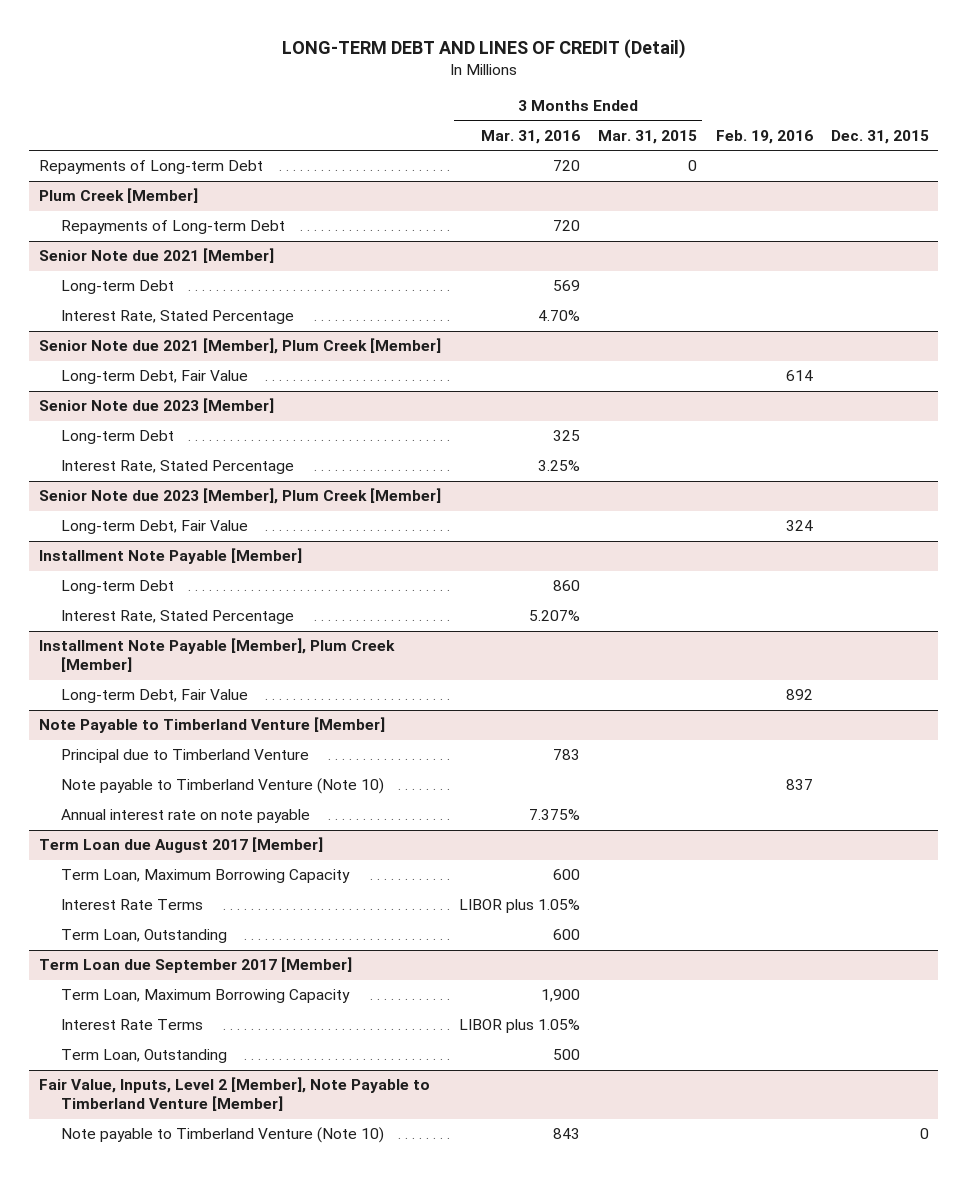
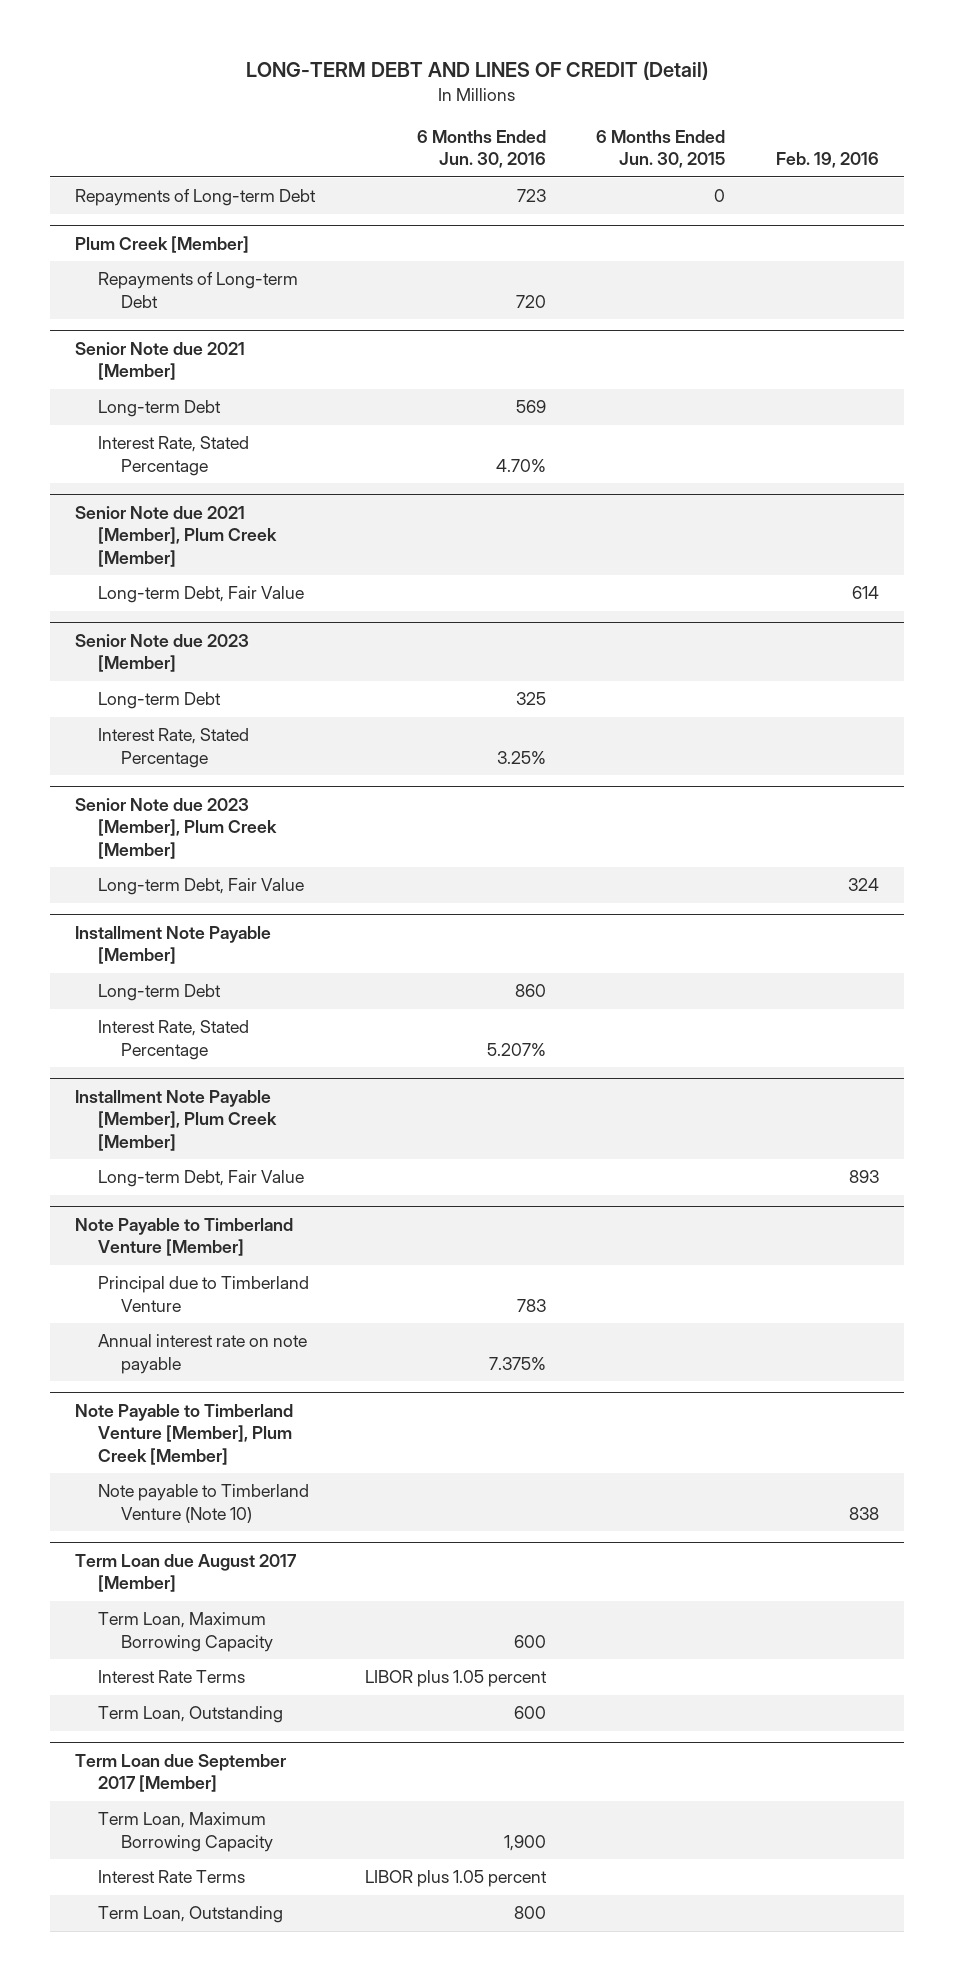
- | 3 Months Ended Mar. 31, 2016 | 3 Months Ended Mar. 31, 2015 | Feb. 19, 2016 | Dec. 31, 2015
+ | 6 Months Ended Jun. 30, 2016 | 6 Months Ended Jun. 30, 2015 | Feb. 19, 2016
@ Installment Note Payable [Member], Plum Creek [Member]
- Long-term Debt, Fair Value | | | 892 |
+ Long-term Debt, Fair Value | | | 893
@ Note Payable to Timberland Venture [Member]
- Note payable to Timberland Venture (Note 10) | | | 837 |
+ Note Payable to Timberland Venture [Member], Plum Creek [Member]
+ Note payable to Timberland Venture (Note 10) | | | 838
- Fair Value, Inputs, Level 2 [Member], Note Payable to Timberland Venture [Member]
- Note payable to Timberland Venture (Note 10) | 843 | | | 0

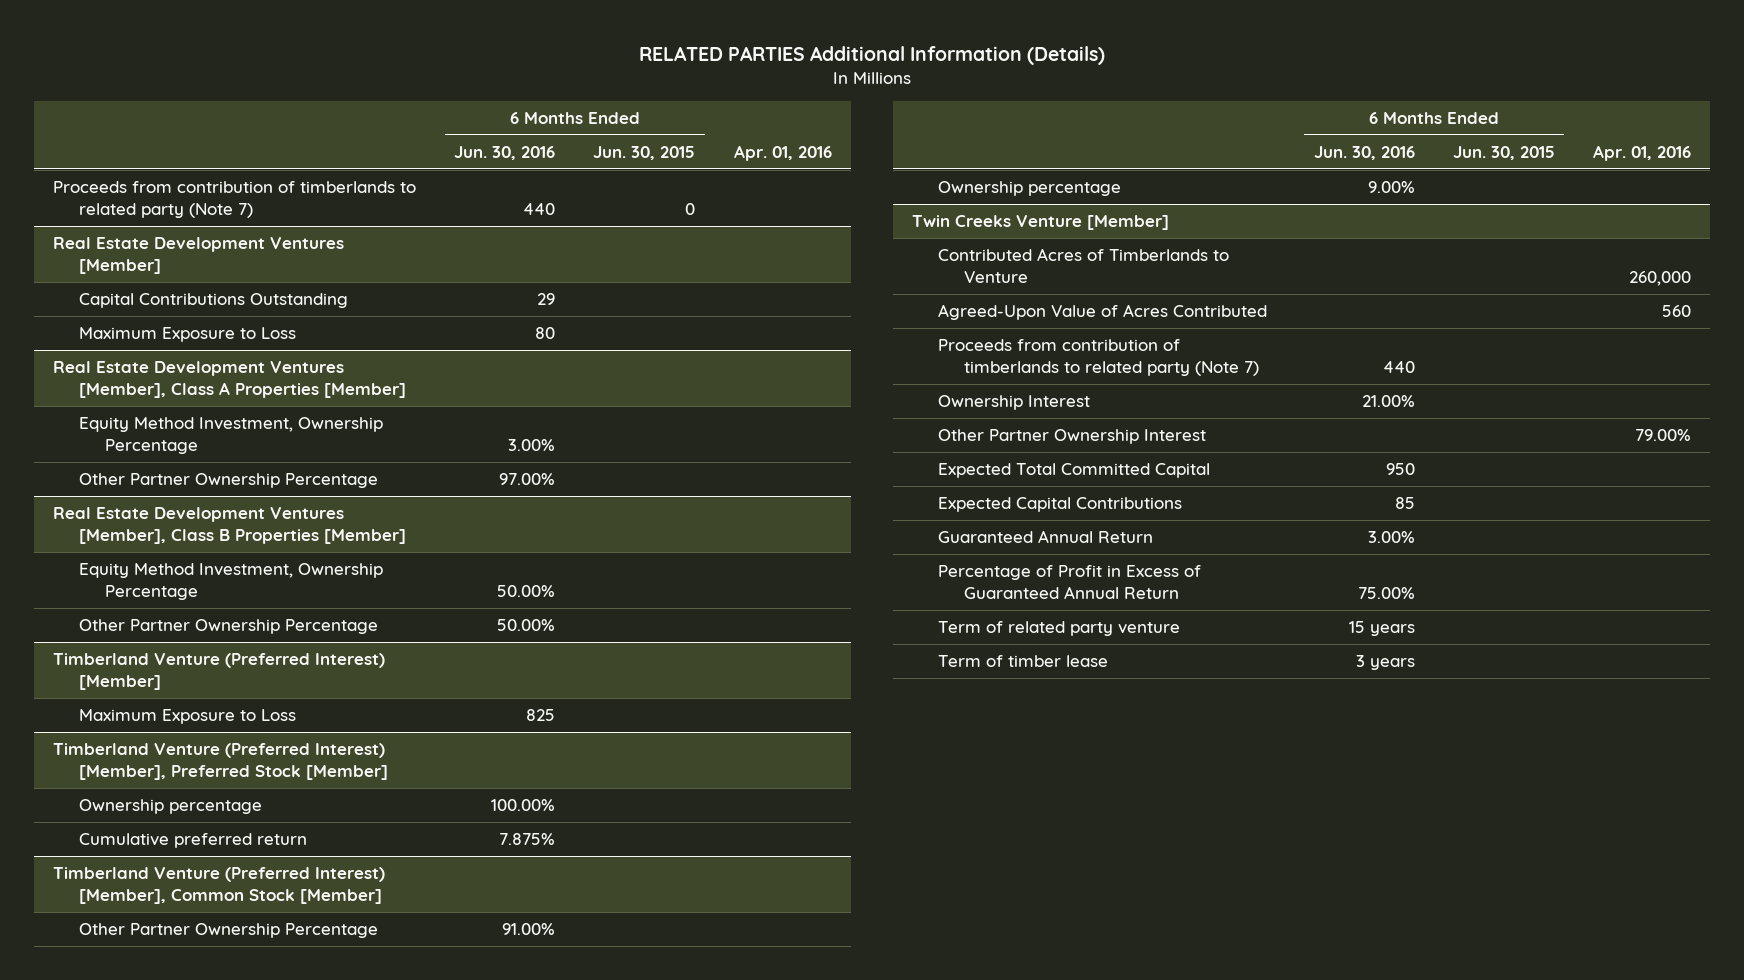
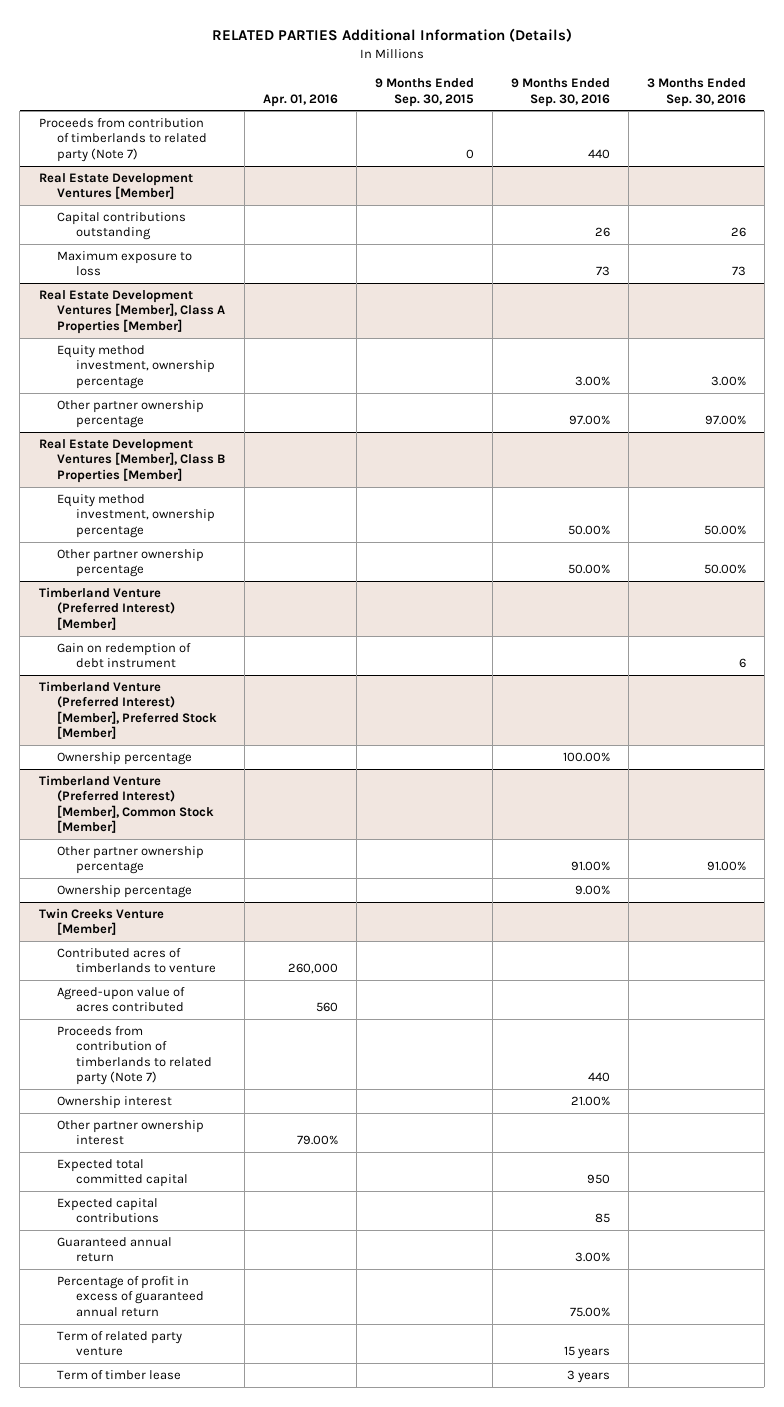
- | 6 Months Ended Jun. 30, 2016 | 6 Months Ended Jun. 30, 2015 | Apr. 01, 2016
+ | Apr. 01, 2016 | 9 Months Ended Sep. 30, 2015 | 9 Months Ended Sep. 30, 2016 | 3 Months Ended Sep. 30, 2016
@ Real Estate Development Ventures [Member]
- Capital Contributions Outstanding | 29 | |
- Maximum Exposure to Loss | 80 | |
+ Capital contributions outstanding | | | 26 | 26
+ Maximum exposure to loss | | | 73 | 73
@ Real Estate Development Ventures [Member], Class A Properties [Member]
- Equity Method Investment, Ownership Percentage | 3.00% | |
- Other Partner Ownership Percentage | 97.00% | |
+ Equity method investment, ownership percentage | | | 3.00% | 3.00%
+ Other partner ownership percentage | | | 97.00% | 97.00%
@ Real Estate Development Ventures [Member], Class B Properties [Member]
- Equity Method Investment, Ownership Percentage | 50.00% | |
- Other Partner Ownership Percentage | 50.00% | |
+ Equity method investment, ownership percentage | | | 50.00% | 50.00%
+ Other partner ownership percentage | | | 50.00% | 50.00%
@ Timberland Venture (Preferred Interest) [Member]
- Maximum Exposure to Loss | 825 | |
+ Gain on redemption of debt instrument | | | | 6
@ Timberland Venture (Preferred Interest) [Member], Preferred Stock [Member]
- Cumulative preferred return | 7.875% | |
@ Timberland Venture (Preferred Interest) [Member], Common Stock [Member]
- Other Partner Ownership Percentage | 91.00% | |
+ Other partner ownership percentage | | | 91.00% | 91.00%
@ Twin Creeks Venture [Member]
- Contributed Acres of Timberlands to Venture | | | 260,000
- Agreed-Upon Value of Acres Contributed | | | 560
+ Contributed acres of timberlands to venture | 260,000 | | |
+ Agreed-upon value of acres contributed | 560 | | |
- Ownership Interest | 21.00% | |
- Other Partner Ownership Interest | | | 79.00%
- Expected Total Committed Capital | 950 | |
- Expected Capital Contributions | 85 | |
- Guaranteed Annual Return | 3.00% | |
- Percentage of Profit in Excess of Guaranteed Annual Return | 75.00% | |
+ Ownership interest | | | 21.00% |
+ Other partner ownership interest | 79.00% | | |
+ Expected total committed capital | | | 950 |
+ Expected capital contributions | | | 85 |
+ Guaranteed annual return | | | 3.00% |
+ Percentage of profit in excess of guaranteed annual return | | | 75.00% |

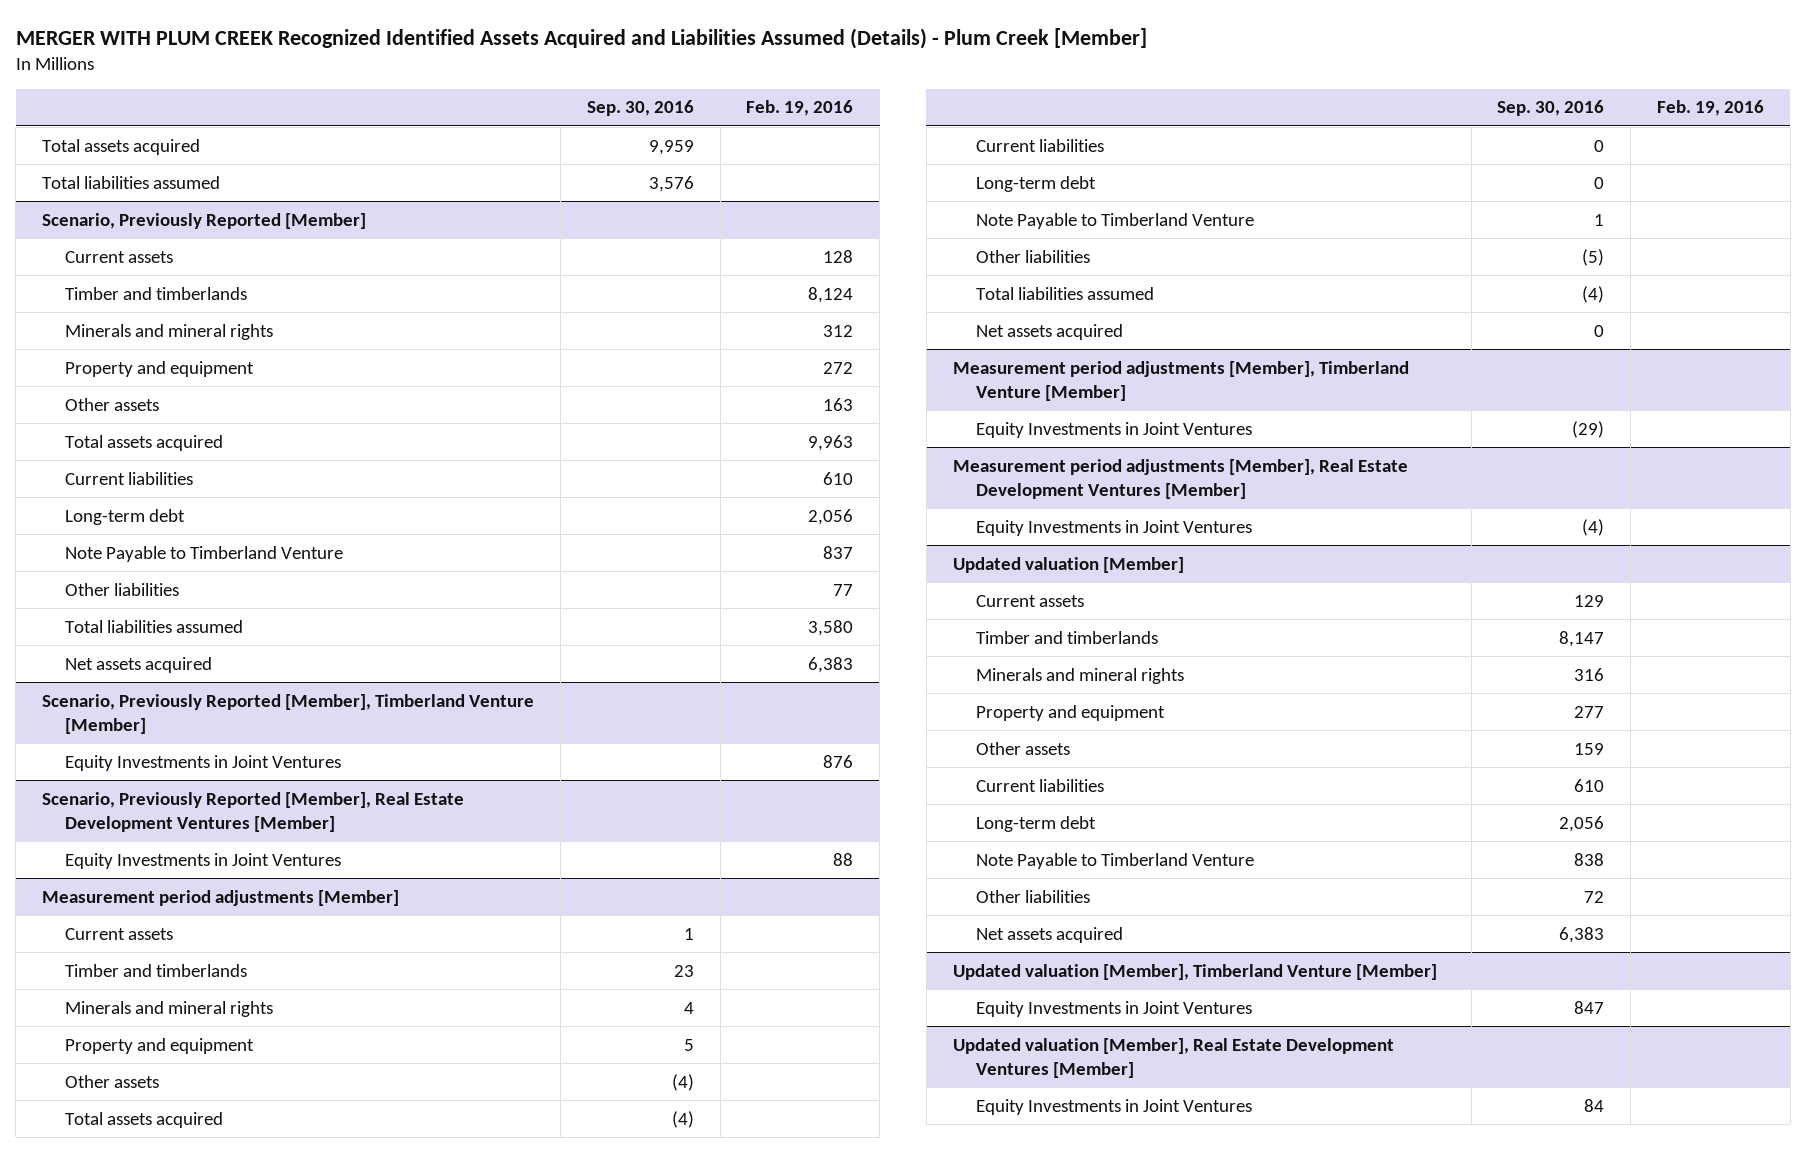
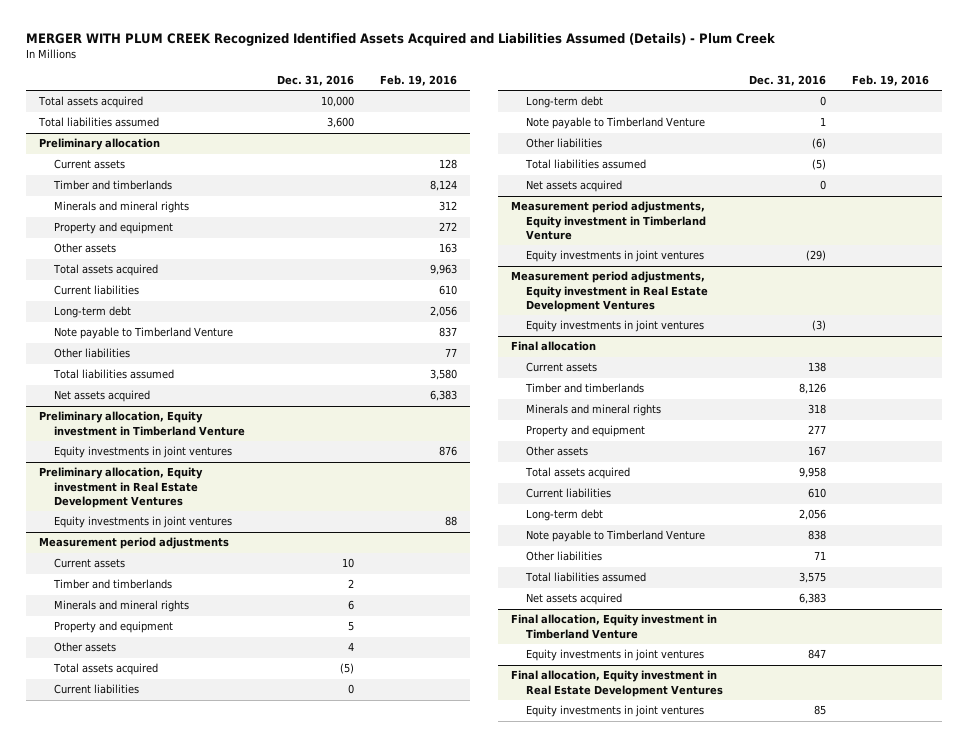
- MERGER WITH PLUM CREEK Recognized Identified Assets Acquired and Liabilities Assumed (Details) - Plum Creek [Member]
+ MERGER WITH PLUM CREEK Recognized Identified Assets Acquired and Liabilities Assumed (Details) - Plum Creek
- | Sep. 30, 2016 | Feb. 19, 2016
+ | Dec. 31, 2016 | Feb. 19, 2016
- Scenario, Previously Reported [Member]
+ Preliminary allocation
- Note Payable to Timberland Venture | | 837
+ Note payable to Timberland Venture | | 837
- Scenario, Previously Reported [Member], Timberland Venture [Member]
- Equity Investments in Joint Ventures | | 876
- Scenario, Previously Reported [Member], Real Estate Development Ventures [Member]
- Equity Investments in Joint Ventures | | 88
- Measurement period adjustments [Member]
+ Preliminary allocation, Equity investment in Timberland Venture
+ Equity investments in joint ventures | | 876
+ Preliminary allocation, Equity investment in Real Estate Development Ventures
+ Equity investments in joint ventures | | 88
+ Measurement period adjustments
- Note Payable to Timberland Venture | 1 |
+ Note payable to Timberland Venture | 1 |
- Measurement period adjustments [Member], Timberland Venture [Member]
- Equity Investments in Joint Ventures | (29) |
- Measurement period adjustments [Member], Real Estate Development Ventures [Member]
- Equity Investments in Joint Ventures | (4) |
- Updated valuation [Member]
+ Measurement period adjustments, Equity investment in Timberland Venture
+ Equity investments in joint ventures | (29) |
+ Measurement period adjustments, Equity investment in Real Estate Development Ventures
+ Equity investments in joint ventures | (3) |
+ Final allocation
+ Total assets acquired | 9,958 |
- Note Payable to Timberland Venture | 838 |
+ Note payable to Timberland Venture | 838 |
+ Total liabilities assumed | 3,575 |
- Updated valuation [Member], Timberland Venture [Member]
- Equity Investments in Joint Ventures | 847 |
- Updated valuation [Member], Real Estate Development Ventures [Member]
- Equity Investments in Joint Ventures | 84 |
+ Final allocation, Equity investment in Timberland Venture
+ Equity investments in joint ventures | 847 |
+ Final allocation, Equity investment in Real Estate Development Ventures
+ Equity investments in joint ventures | 85 |

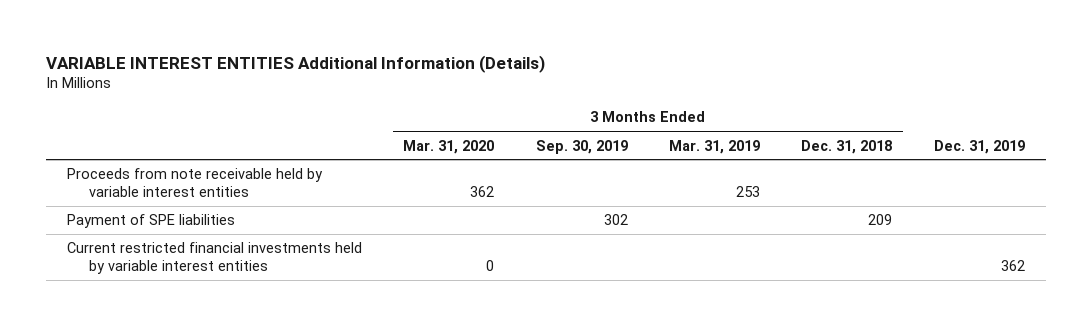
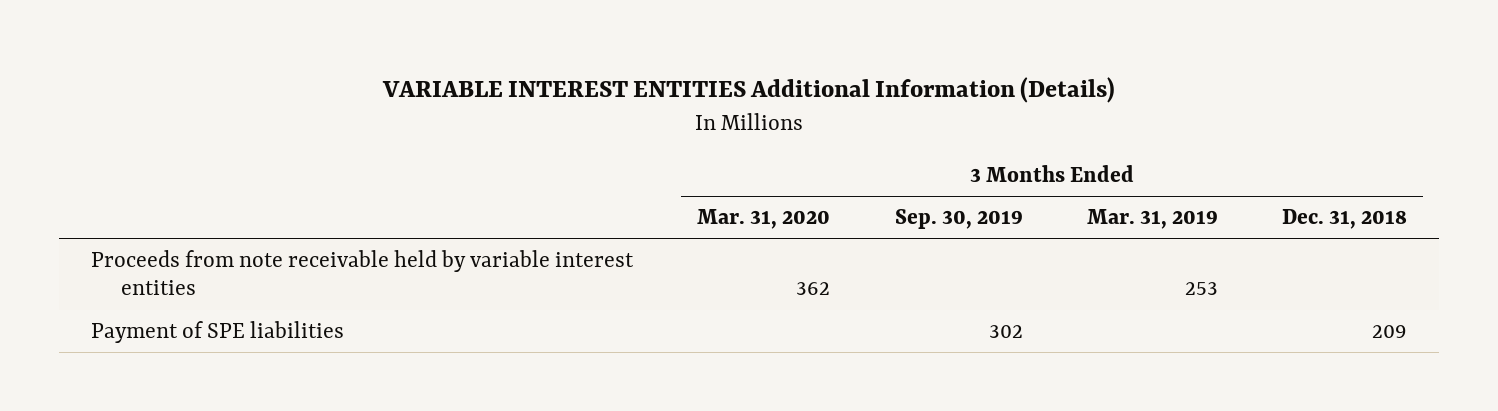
- | 3 Months Ended Mar. 31, 2020 | 3 Months Ended Sep. 30, 2019 | 3 Months Ended Mar. 31, 2019 | 3 Months Ended Dec. 31, 2018 | Dec. 31, 2019
+ | 3 Months Ended Mar. 31, 2020 | 3 Months Ended Sep. 30, 2019 | 3 Months Ended Mar. 31, 2019 | 3 Months Ended Dec. 31, 2018
- Current restricted financial investments held by variable interest entities | 0 | | | | 362

